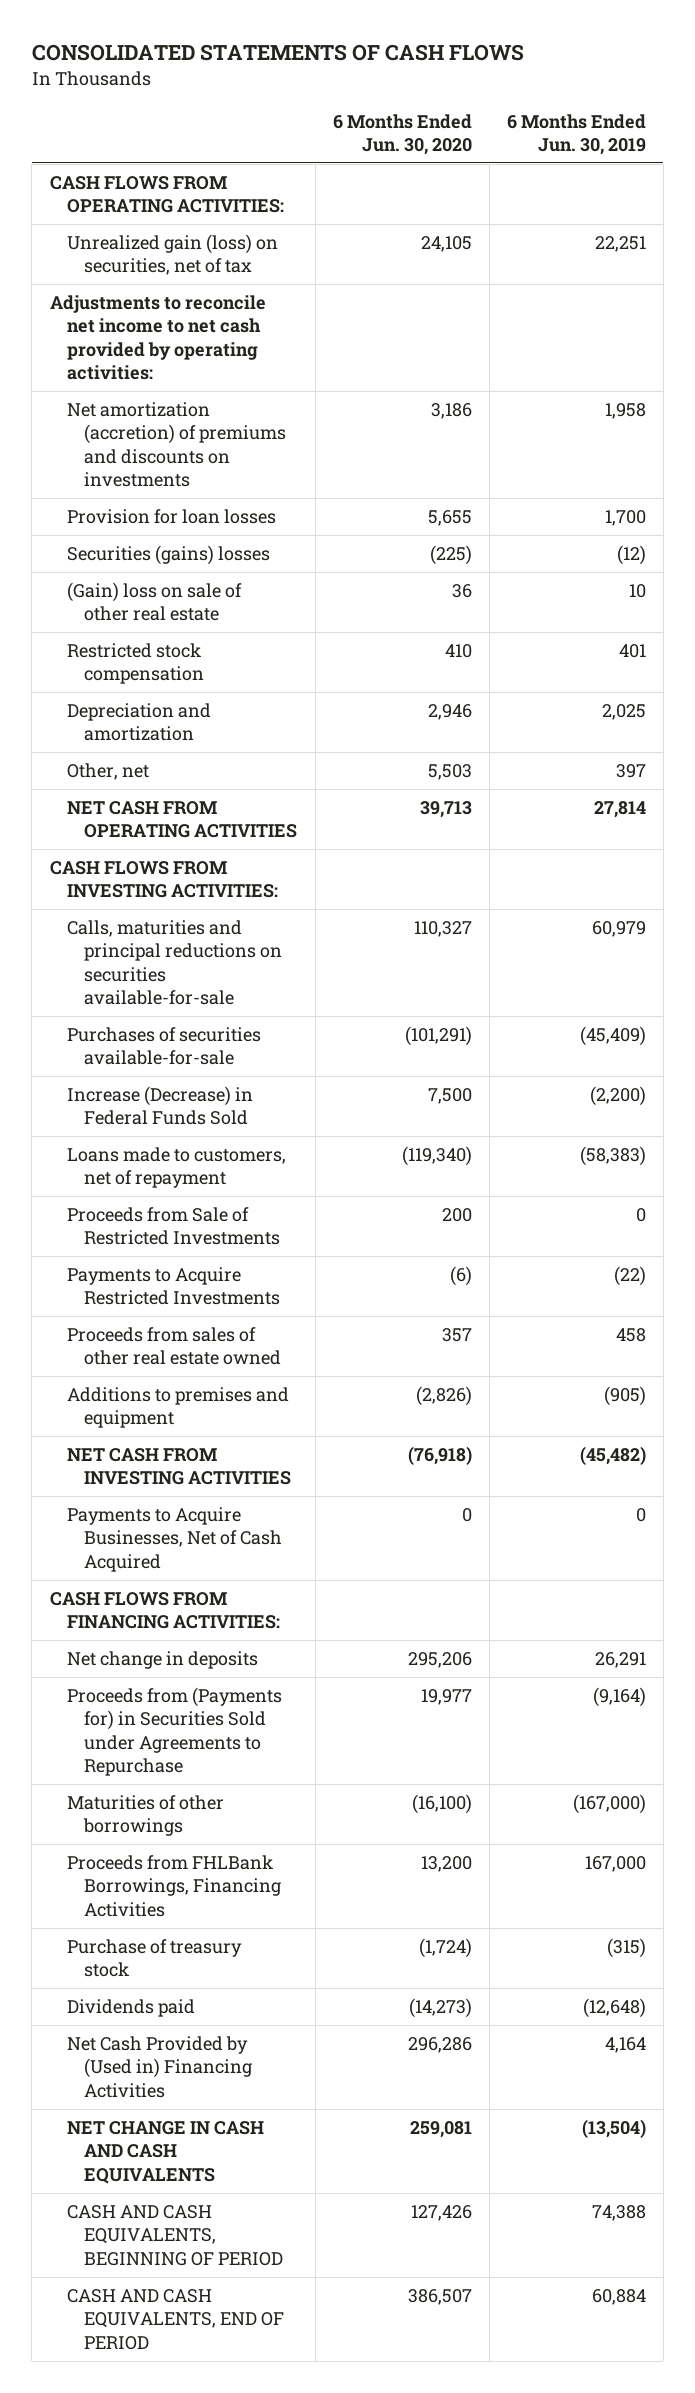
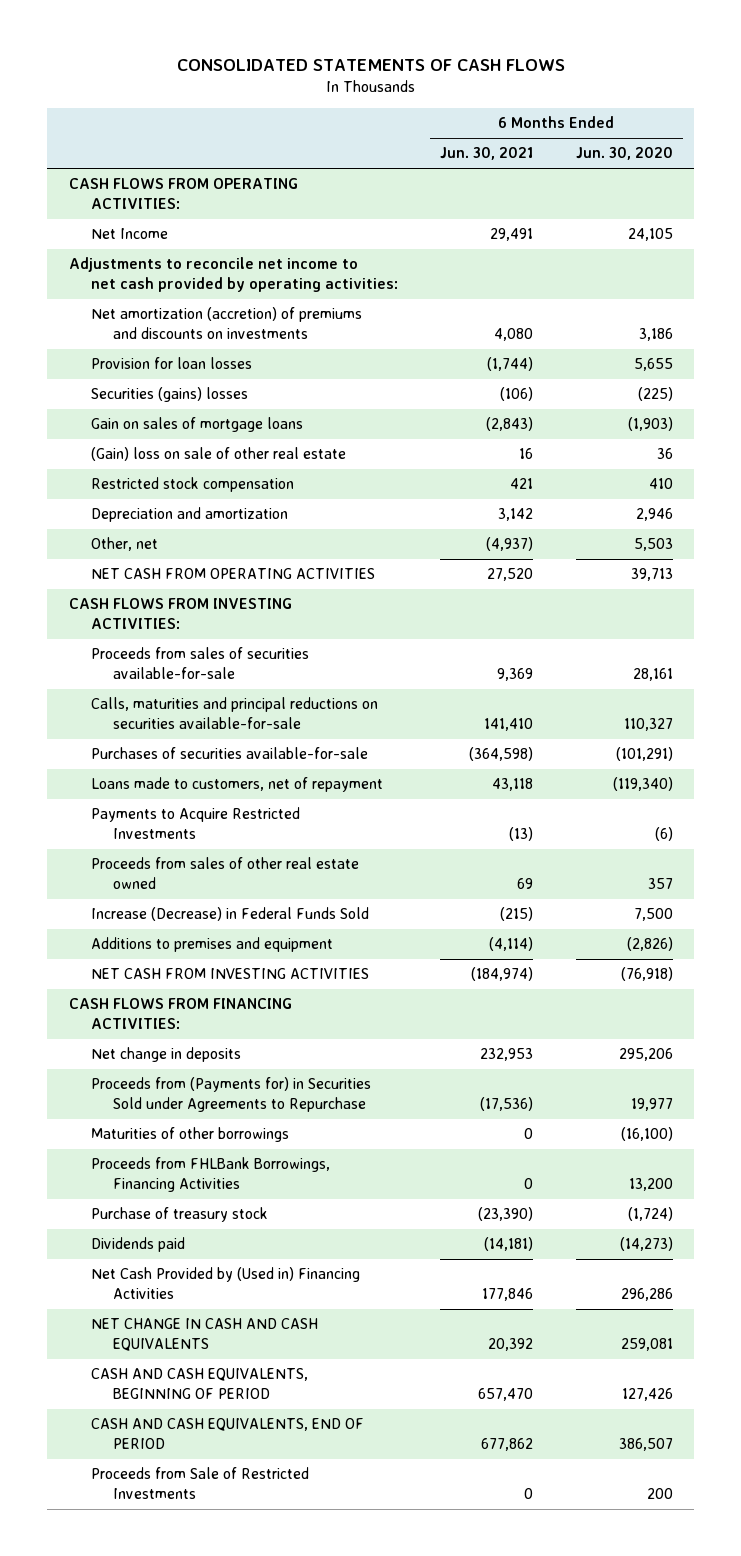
- | 6 Months Ended Jun. 30, 2020 | 6 Months Ended Jun. 30, 2019
+ | 6 Months Ended Jun. 30, 2021 | 6 Months Ended Jun. 30, 2020
- Unrealized gain (loss) on securities, net of tax | 24,105 | 22,251
+ Net Income | 29,491 | 24,105
+ Gain on sales of mortgage loans | (2,843) | (1,903)
+ Proceeds from sales of securities available-for-sale | 9,369 | 28,161
moved down: Increase (Decrease) in Federal Funds Sold | (215) | 7,500
- Payments to Acquire Businesses, Net of Cash Acquired | 0 | 0
moved down: Proceeds from Sale of Restricted Investments | 0 | 200

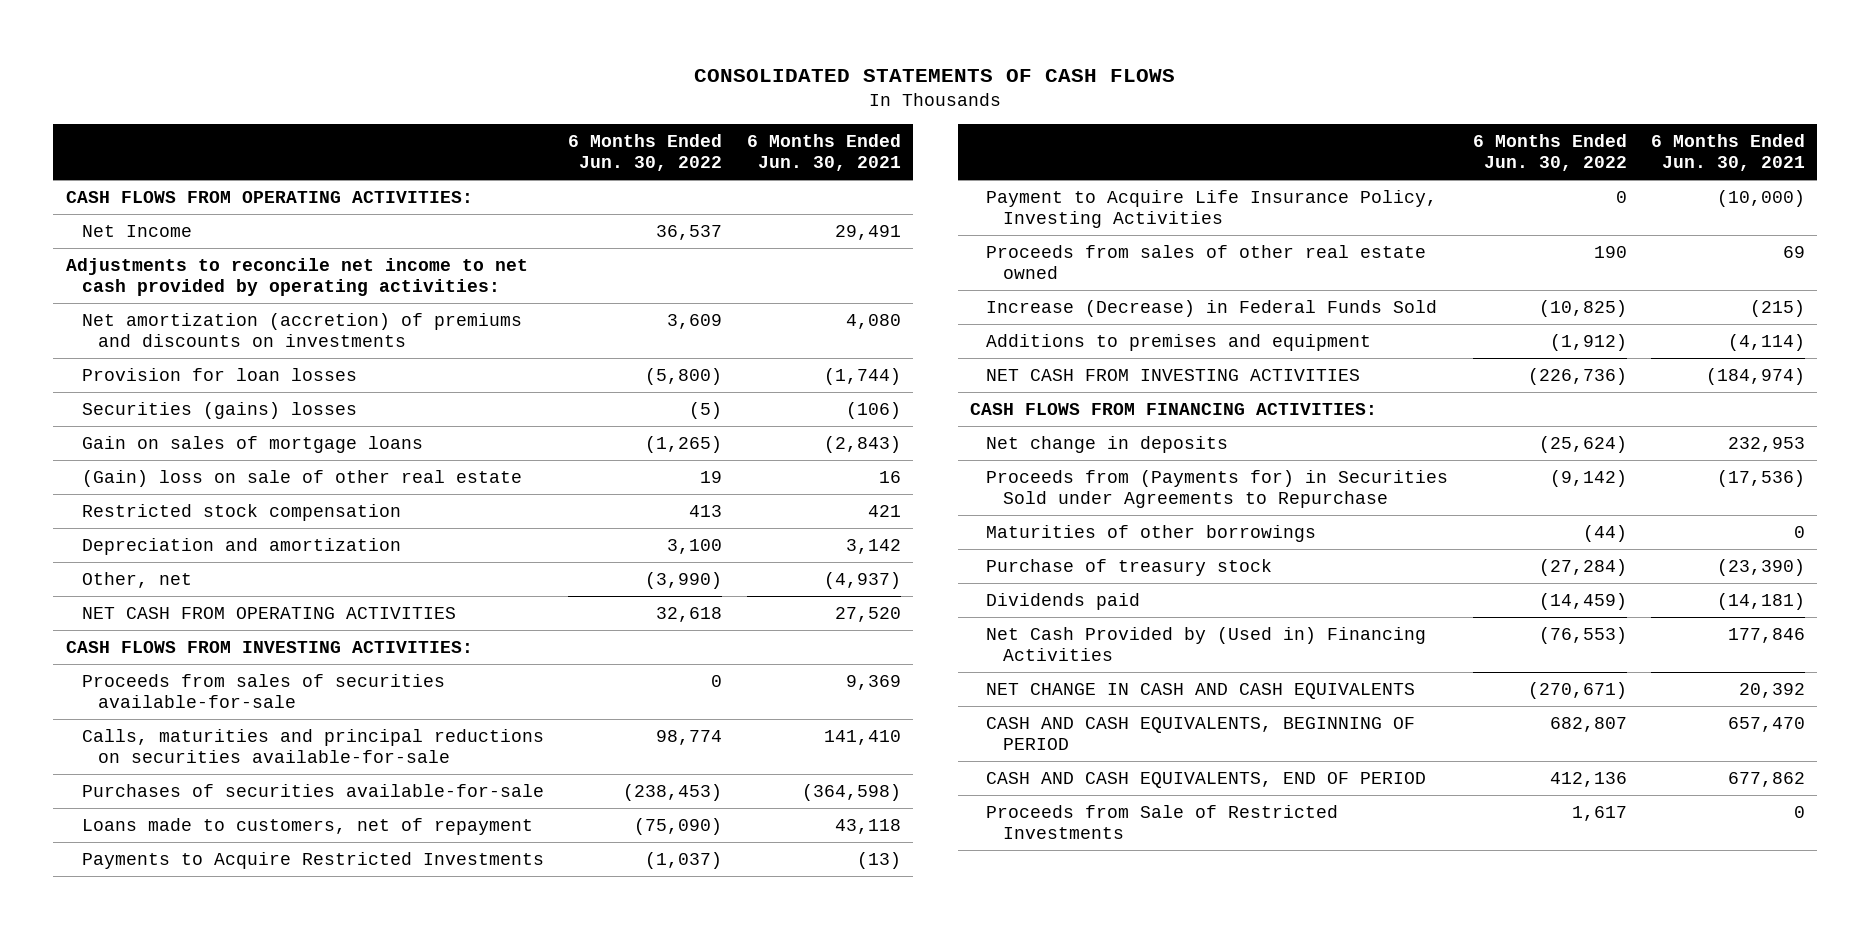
- | 6 Months Ended Jun. 30, 2021 | 6 Months Ended Jun. 30, 2020
+ | 6 Months Ended Jun. 30, 2022 | 6 Months Ended Jun. 30, 2021
+ Payment to Acquire Life Insurance Policy, Investing Activities | 0 | (10,000)
- Proceeds from FHLBank Borrowings, Financing Activities | 0 | 13,200

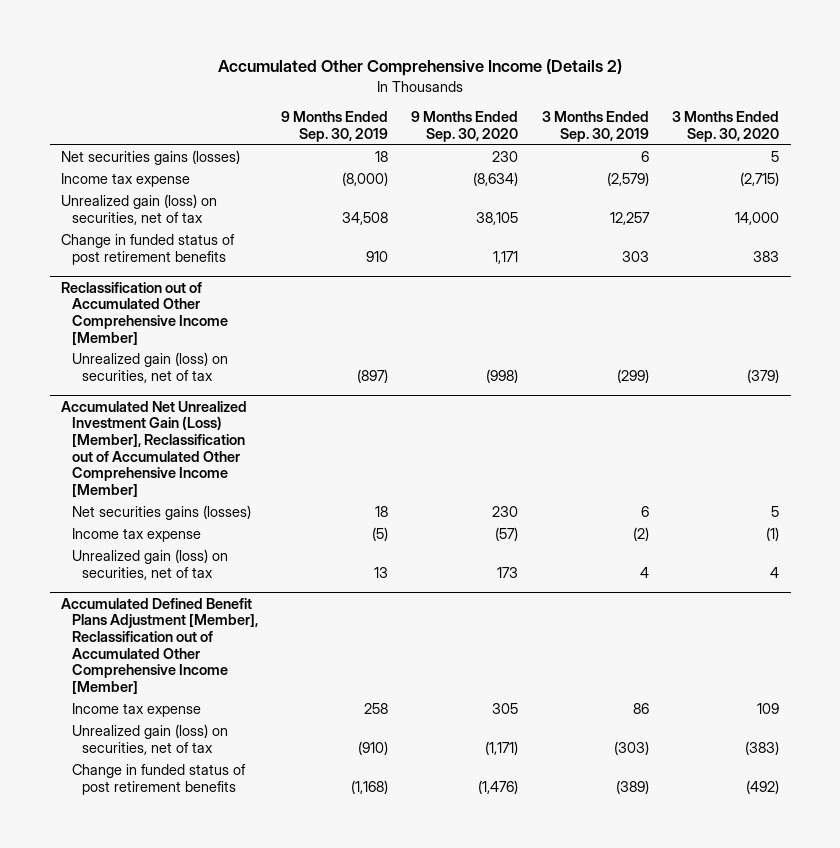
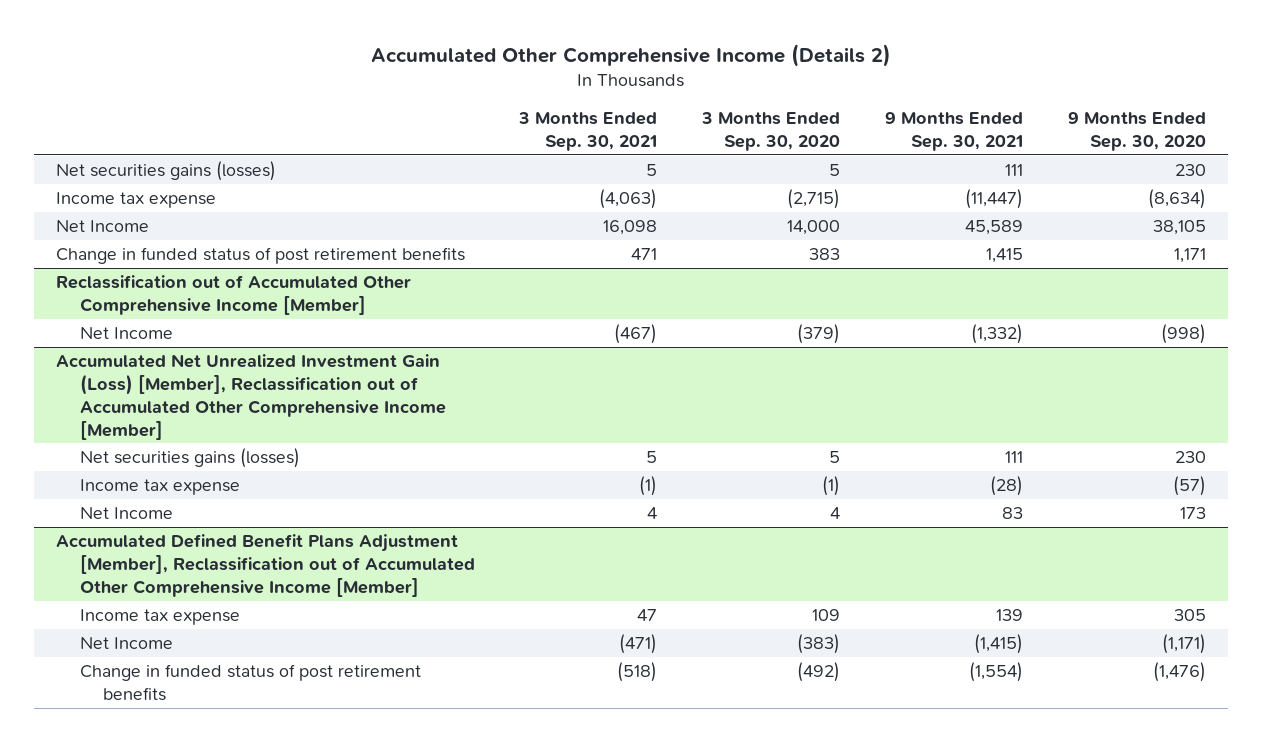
- | 9 Months Ended Sep. 30, 2019 | 9 Months Ended Sep. 30, 2020 | 3 Months Ended Sep. 30, 2019 | 3 Months Ended Sep. 30, 2020
+ | 3 Months Ended Sep. 30, 2021 | 3 Months Ended Sep. 30, 2020 | 9 Months Ended Sep. 30, 2021 | 9 Months Ended Sep. 30, 2020
- Unrealized gain (loss) on securities, net of tax | 34,508 | 38,105 | 12,257 | 14,000
+ Net Income | 16,098 | 14,000 | 45,589 | 38,105
@ Reclassification out of Accumulated Other Comprehensive Income [Member]
- Unrealized gain (loss) on securities, net of tax | (897) | (998) | (299) | (379)
+ Net Income | (467) | (379) | (1,332) | (998)
@ Accumulated Net Unrealized Investment Gain (Loss) [Member], Reclassification out of Accumulated Other Comprehensive Income [Member]
- Unrealized gain (loss) on securities, net of tax | 13 | 173 | 4 | 4
+ Net Income | 4 | 4 | 83 | 173
@ Accumulated Defined Benefit Plans Adjustment [Member], Reclassification out of Accumulated Other Comprehensive Income [Member]
- Unrealized gain (loss) on securities, net of tax | (910) | (1,171) | (303) | (383)
+ Net Income | (471) | (383) | (1,415) | (1,171)

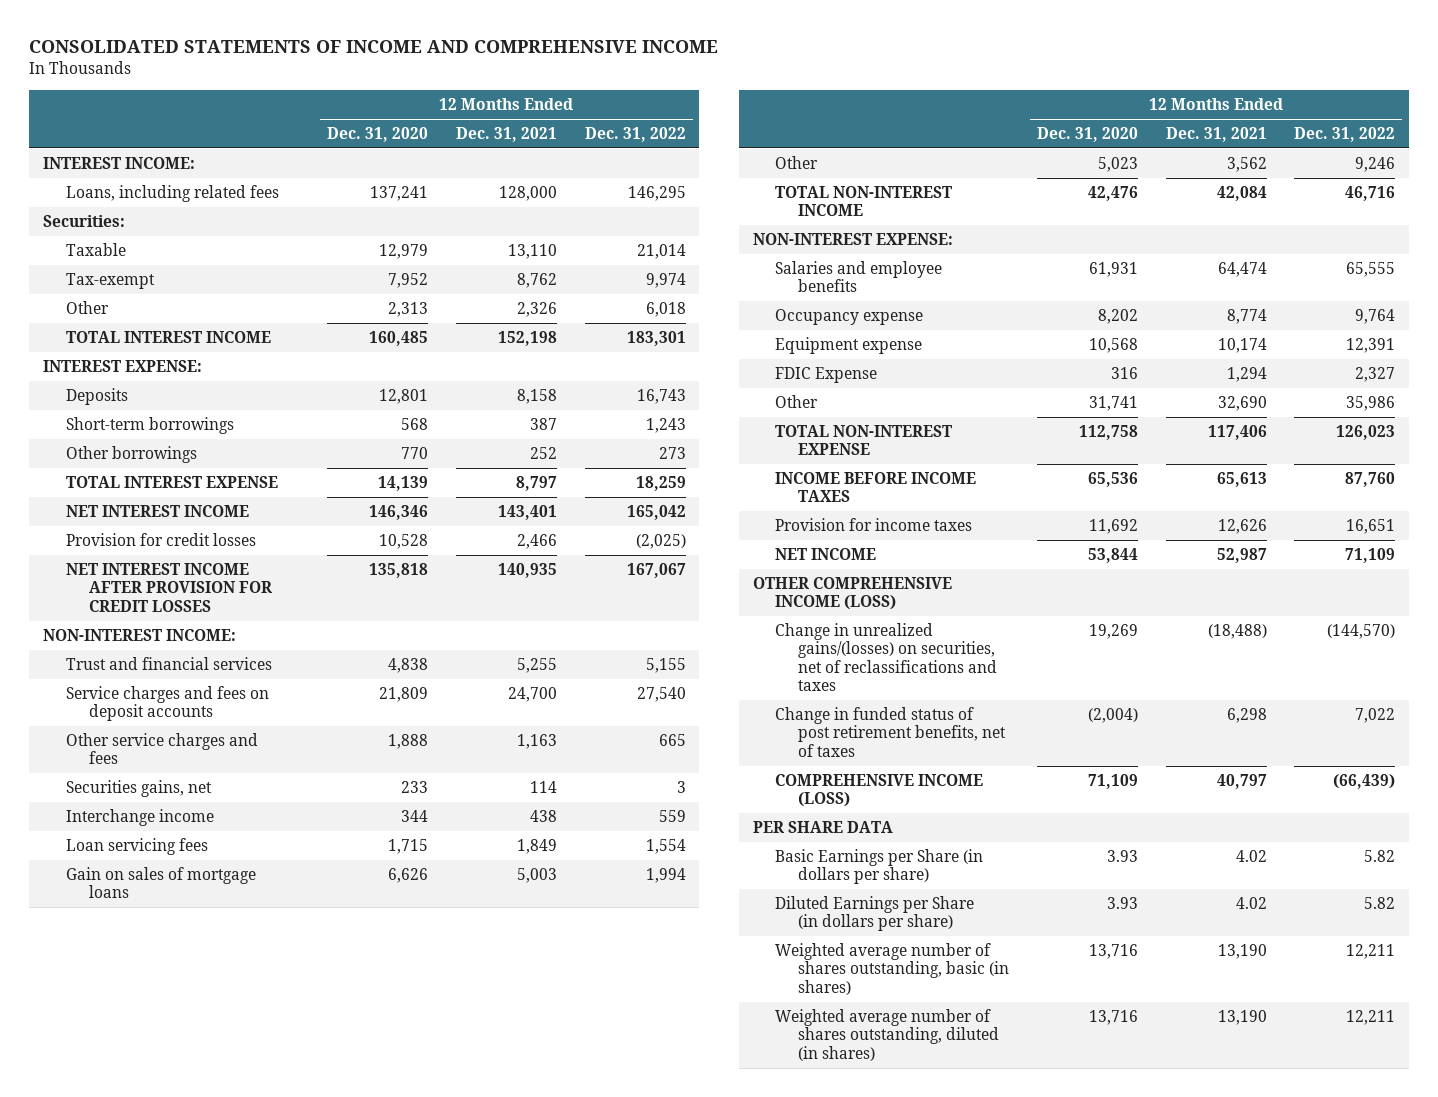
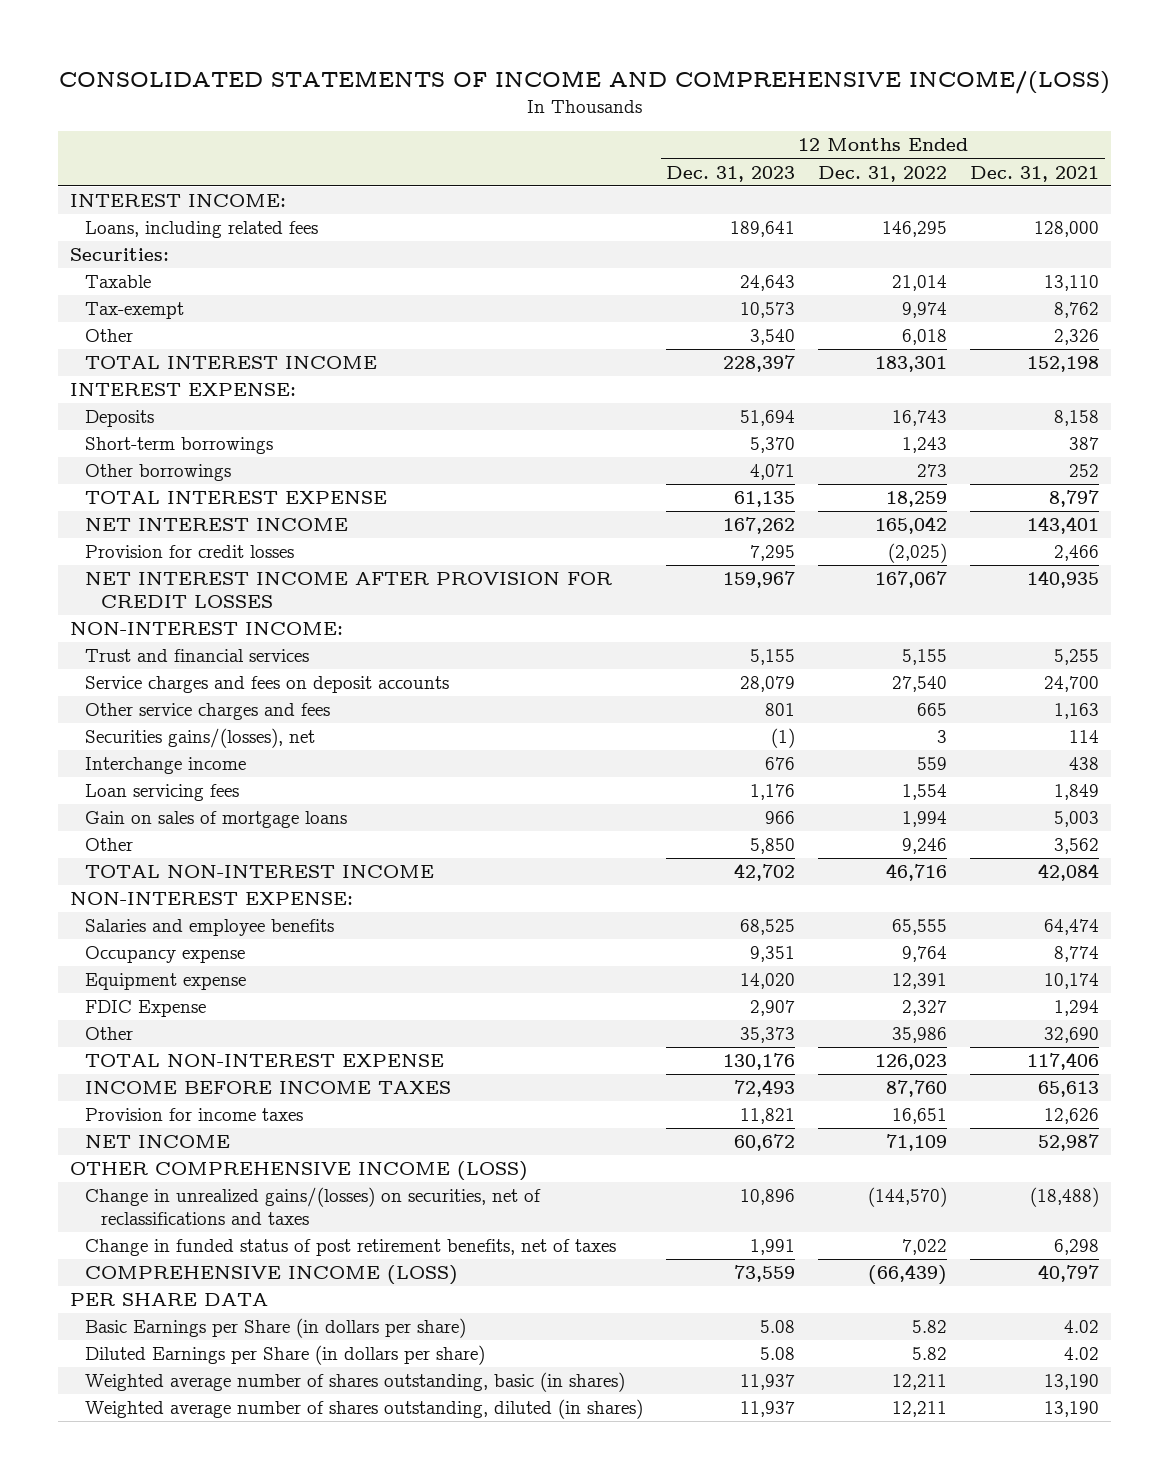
- CONSOLIDATED STATEMENTS OF INCOME AND COMPREHENSIVE INCOME
+ CONSOLIDATED STATEMENTS OF INCOME AND COMPREHENSIVE INCOME/(LOSS)
- | 12 Months Ended Dec. 31, 2020 | 12 Months Ended Dec. 31, 2021 | 12 Months Ended Dec. 31, 2022
+ | 12 Months Ended Dec. 31, 2023 | 12 Months Ended Dec. 31, 2022 | 12 Months Ended Dec. 31, 2021
- Securities gains, net | 233 | 114 | 3
+ Securities gains/(losses), net | (1) | 3 | 114

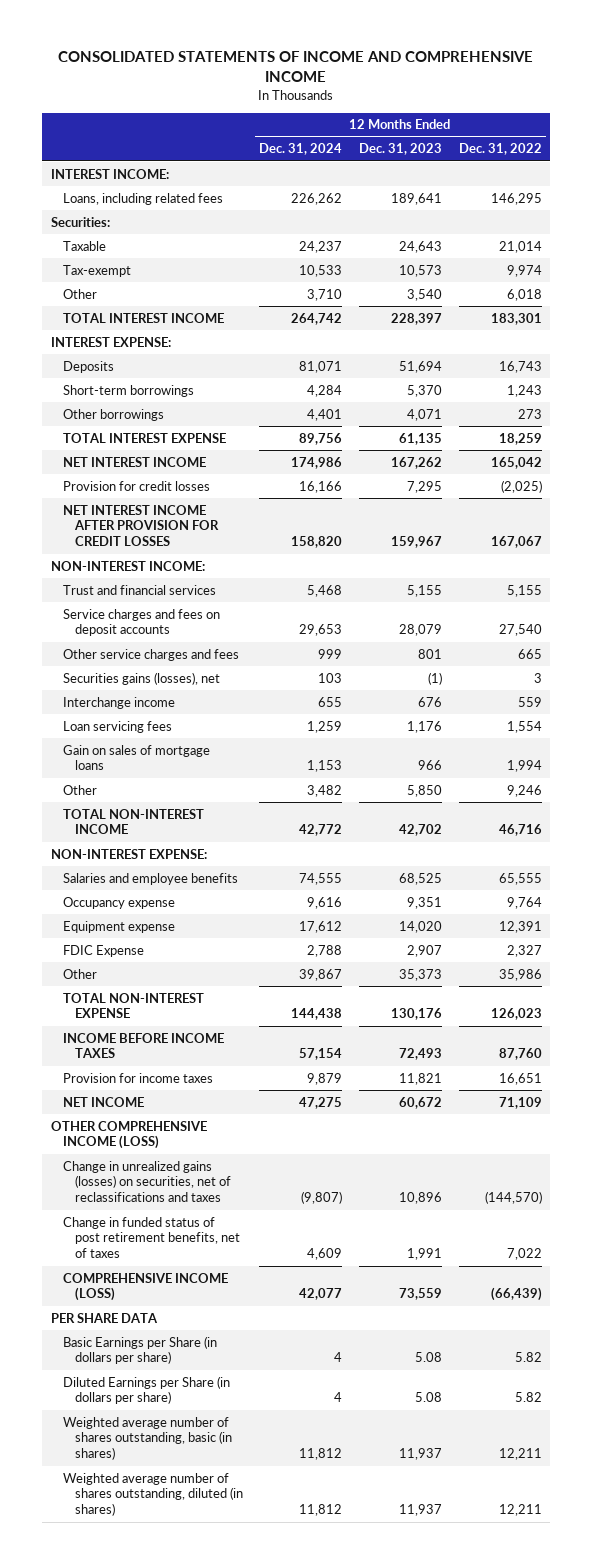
- CONSOLIDATED STATEMENTS OF INCOME AND COMPREHENSIVE INCOME/(LOSS)
+ CONSOLIDATED STATEMENTS OF INCOME AND COMPREHENSIVE INCOME
- | 12 Months Ended Dec. 31, 2023 | 12 Months Ended Dec. 31, 2022 | 12 Months Ended Dec. 31, 2021
+ | 12 Months Ended Dec. 31, 2024 | 12 Months Ended Dec. 31, 2023 | 12 Months Ended Dec. 31, 2022
- Securities gains/(losses), net | (1) | 3 | 114
+ Securities gains (losses), net | 103 | (1) | 3
- Change in unrealized gains/(losses) on securities, net of reclassifications and taxes | 10,896 | (144,570) | (18,488)
+ Change in unrealized gains (losses) on securities, net of reclassifications and taxes | (9,807) | 10,896 | (144,570)

